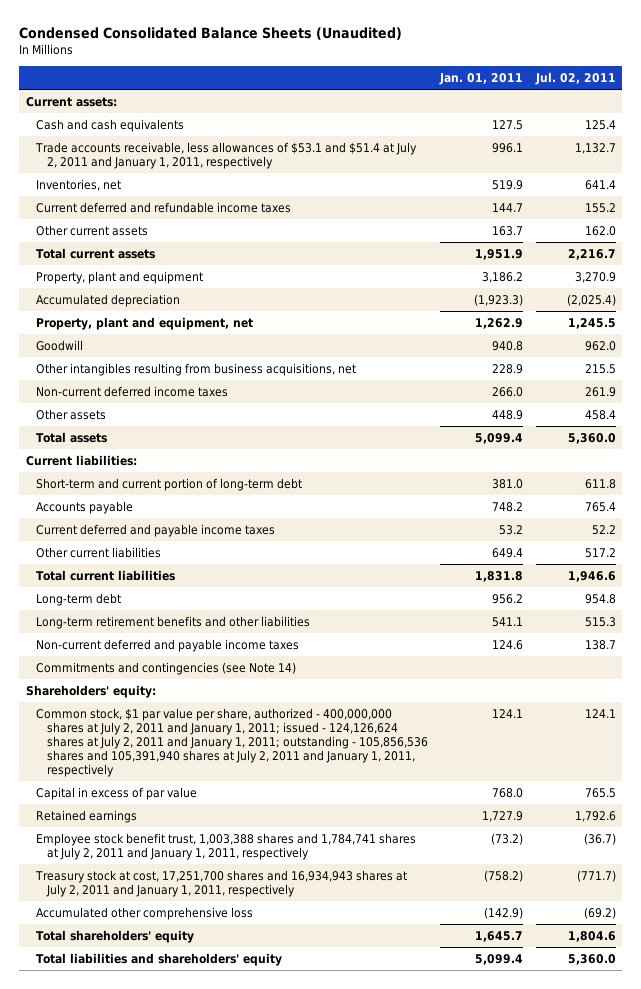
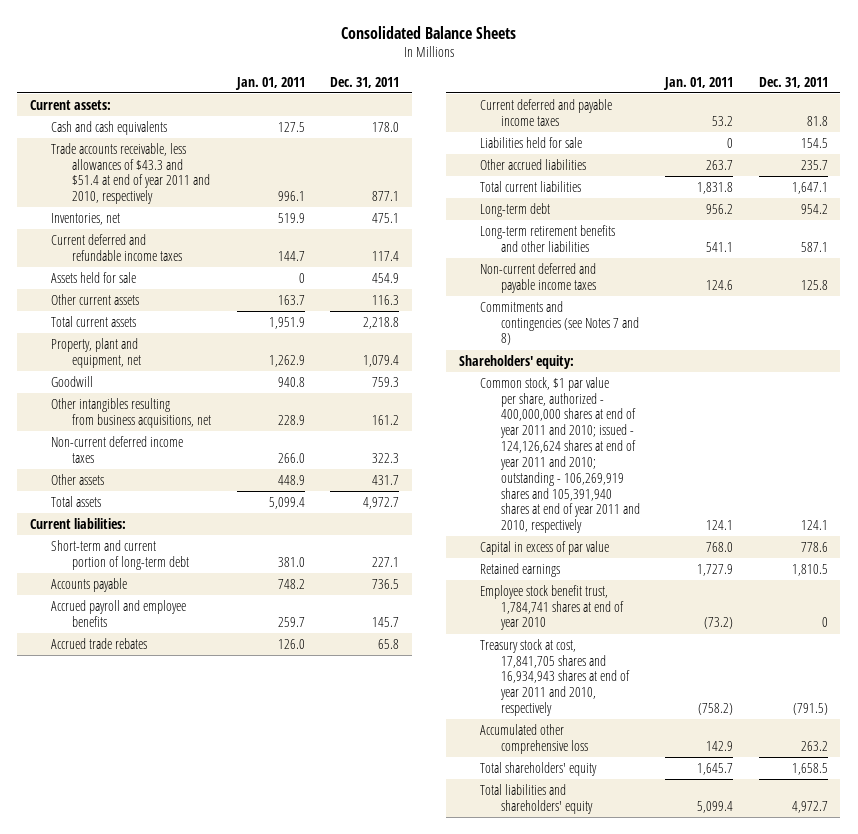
- Condensed Consolidated Balance Sheets (Unaudited)
+ Consolidated Balance Sheets
- | Jan. 01, 2011 | Jul. 02, 2011
+ | Jan. 01, 2011 | Dec. 31, 2011
- Trade accounts receivable, less allowances of $53.1 and $51.4 at July 2, 2011 and January 1, 2011, respectively | 996.1 | 1,132.7
+ Trade accounts receivable, less allowances of $43.3 and $51.4 at end of year 2011 and 2010, respectively | 996.1 | 877.1
+ Assets held for sale | 0 | 454.9
- Property, plant and equipment | 3,186.2 | 3,270.9
- Accumulated depreciation | (1,923.3) | (2,025.4)
+ Accrued payroll and employee benefits | 259.7 | 145.7
+ Accrued trade rebates | 126.0 | 65.8
- Other current liabilities | 649.4 | 517.2
+ Liabilities held for sale | 0 | 154.5
+ Other accrued liabilities | 263.7 | 235.7
- Commitments and contingencies (see Note 14)
+ Commitments and contingencies (see Notes 7 and 8)
- Common stock, $1 par value per share, authorized - 400,000,000 shares at July 2, 2011 and January 1, 2011; issued - 124,126,624 shares at July 2, 2011 and January 1, 2011; outstanding - 105,856,536 shares and 105,391,940 shares at July 2, 2011 and January 1, 2011, respectively | 124.1 | 124.1
+ Common stock, $1 par value per share, authorized - 400,000,000 shares at end of year 2011 and 2010; issued - 124,126,624 shares at end of year 2011 and 2010; outstanding - 106,269,919 shares and 105,391,940 shares at end of year 2011 and 2010, respectively | 124.1 | 124.1
- Employee stock benefit trust, 1,003,388 shares and 1,784,741 shares at July 2, 2011 and January 1, 2011, respectively | (73.2) | (36.7)
- Treasury stock at cost, 17,251,700 shares and 16,934,943 shares at July 2, 2011 and January 1, 2011, respectively | (758.2) | (771.7)
- Accumulated other comprehensive loss | (142.9) | (69.2)
+ Employee stock benefit trust, 1,784,741 shares at end of year 2010 | (73.2) | 0
+ Treasury stock at cost, 17,841,705 shares and 16,934,943 shares at end of year 2011 and 2010, respectively | (758.2) | (791.5)
+ Accumulated other comprehensive loss | 142.9 | 263.2

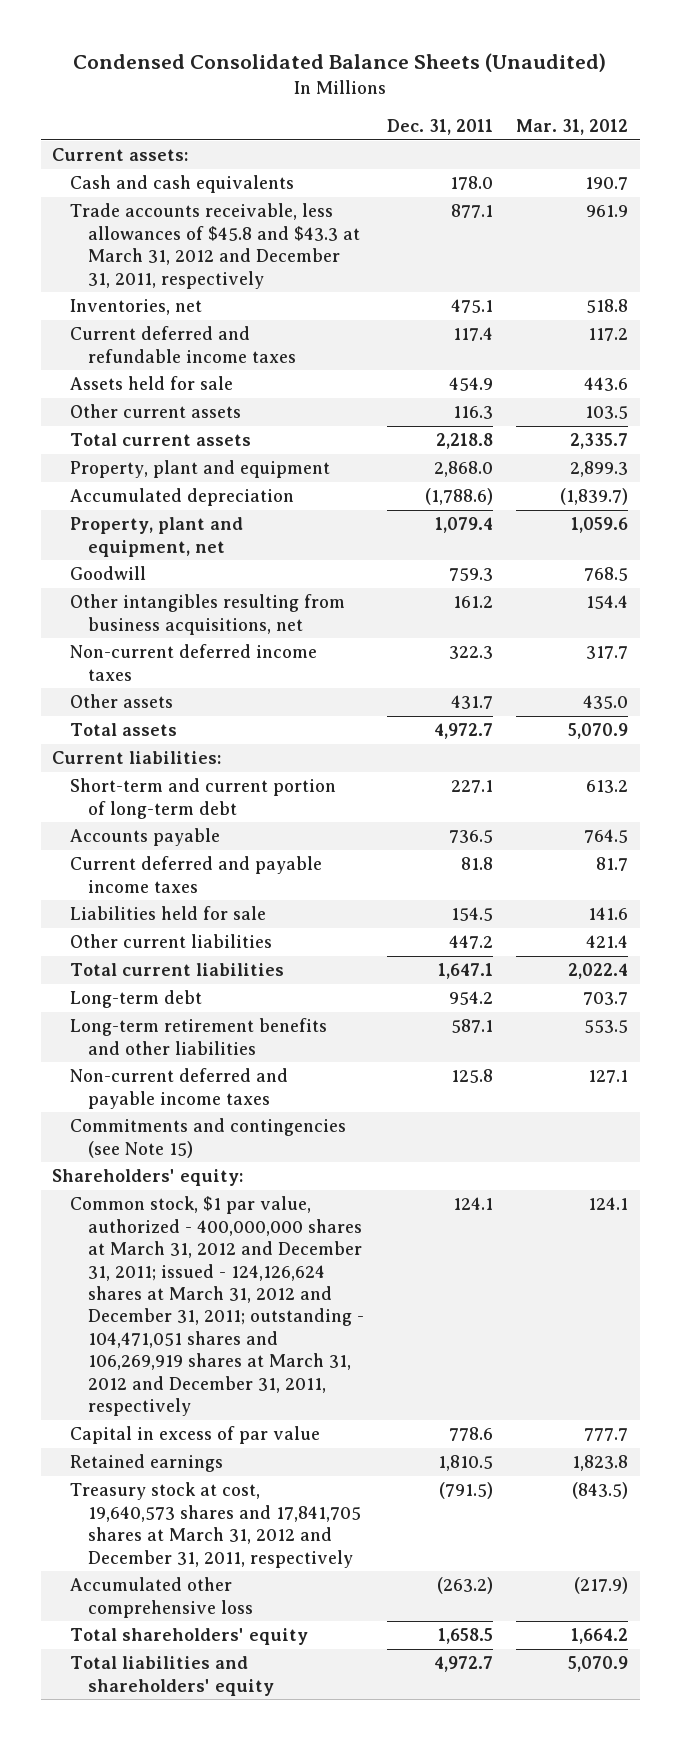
- Consolidated Balance Sheets
+ Condensed Consolidated Balance Sheets (Unaudited)
- | Jan. 01, 2011 | Dec. 31, 2011
+ | Dec. 31, 2011 | Mar. 31, 2012
- Trade accounts receivable, less allowances of $43.3 and $51.4 at end of year 2011 and 2010, respectively | 996.1 | 877.1
+ Trade accounts receivable, less allowances of $45.8 and $43.3 at March 31, 2012 and December 31, 2011, respectively | 877.1 | 961.9
+ Property, plant and equipment | 2,868.0 | 2,899.3
+ Accumulated depreciation | (1,788.6) | (1,839.7)
- Accrued payroll and employee benefits | 259.7 | 145.7
- Accrued trade rebates | 126.0 | 65.8
- Other accrued liabilities | 263.7 | 235.7
+ Other current liabilities | 447.2 | 421.4
- Commitments and contingencies (see Notes 7 and 8)
+ Commitments and contingencies (see Note 15)
- Common stock, $1 par value per share, authorized - 400,000,000 shares at end of year 2011 and 2010; issued - 124,126,624 shares at end of year 2011 and 2010; outstanding - 106,269,919 shares and 105,391,940 shares at end of year 2011 and 2010, respectively | 124.1 | 124.1
+ Common stock, $1 par value, authorized - 400,000,000 shares at March 31, 2012 and December 31, 2011; issued - 124,126,624 shares at March 31, 2012 and December 31, 2011; outstanding - 104,471,051 shares and 106,269,919 shares at March 31, 2012 and December 31, 2011, respectively | 124.1 | 124.1
- Employee stock benefit trust, 1,784,741 shares at end of year 2010 | (73.2) | 0
- Treasury stock at cost, 17,841,705 shares and 16,934,943 shares at end of year 2011 and 2010, respectively | (758.2) | (791.5)
- Accumulated other comprehensive loss | 142.9 | 263.2
+ Treasury stock at cost, 19,640,573 shares and 17,841,705 shares at March 31, 2012 and December 31, 2011, respectively | (791.5) | (843.5)
+ Accumulated other comprehensive loss | (263.2) | (217.9)

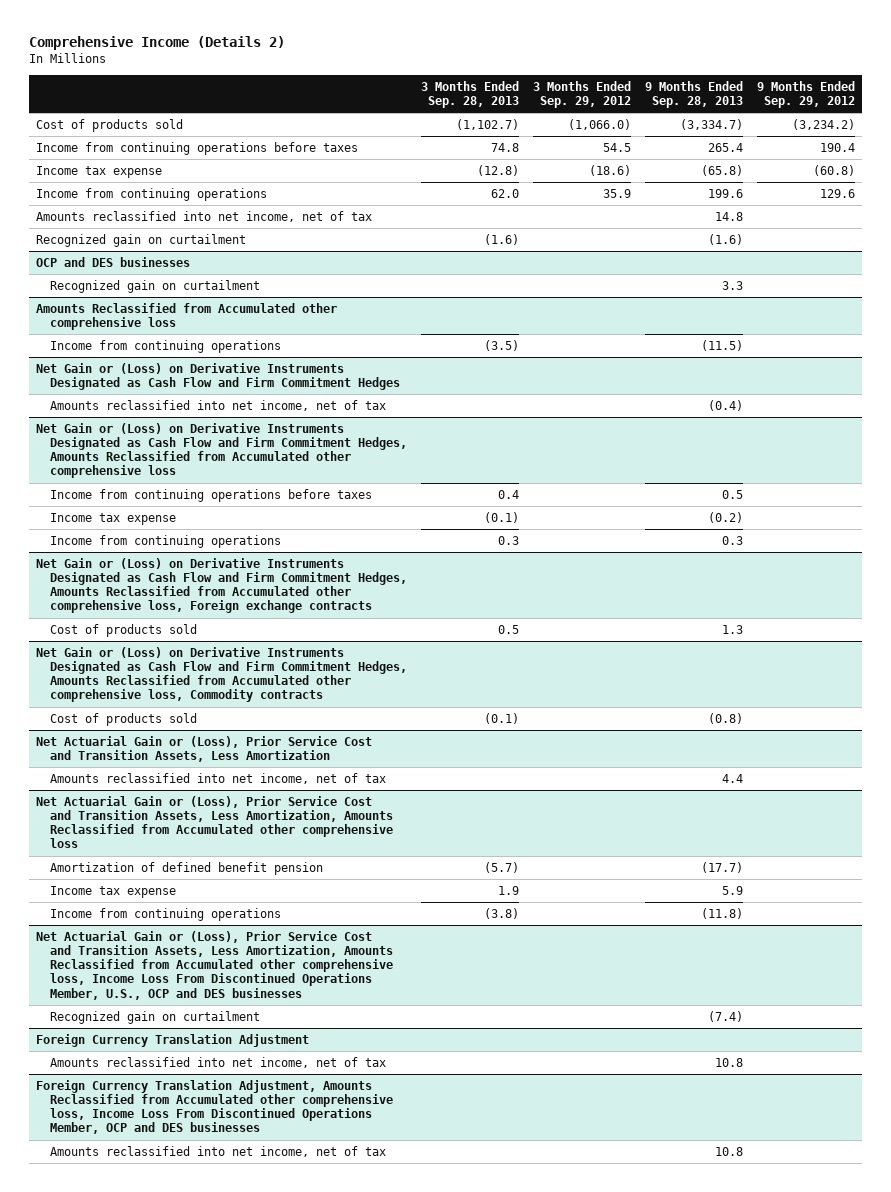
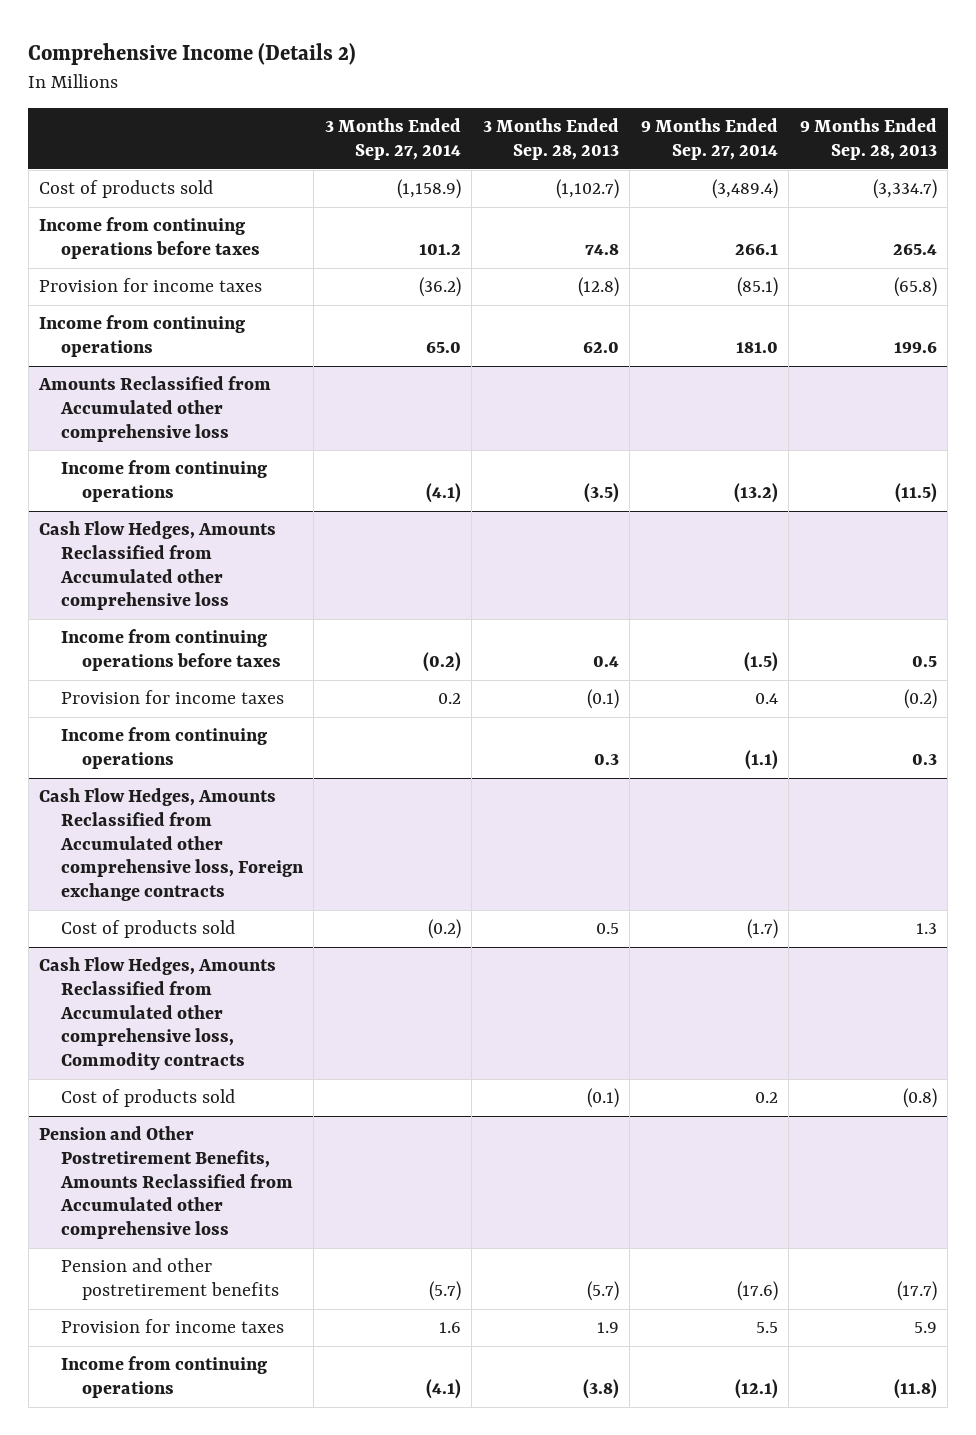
- | 3 Months Ended Sep. 28, 2013 | 3 Months Ended Sep. 29, 2012 | 9 Months Ended Sep. 28, 2013 | 9 Months Ended Sep. 29, 2012
+ | 3 Months Ended Sep. 27, 2014 | 3 Months Ended Sep. 28, 2013 | 9 Months Ended Sep. 27, 2014 | 9 Months Ended Sep. 28, 2013
- Income tax expense | (12.8) | (18.6) | (65.8) | (60.8)
+ Provision for income taxes | (36.2) | (12.8) | (85.1) | (65.8)
- Amounts reclassified into net income, net of tax | | | 14.8 |
- Recognized gain on curtailment | (1.6) | | (1.6) |
- OCP and DES businesses
- Recognized gain on curtailment | | | 3.3 |
- Net Gain or (Loss) on Derivative Instruments Designated as Cash Flow and Firm Commitment Hedges
- Amounts reclassified into net income, net of tax | | | (0.4) |
- Net Gain or (Loss) on Derivative Instruments Designated as Cash Flow and Firm Commitment Hedges, Amounts Reclassified from Accumulated other comprehensive loss
+ Cash Flow Hedges, Amounts Reclassified from Accumulated other comprehensive loss
- Income tax expense | (0.1) | | (0.2) |
+ Provision for income taxes | 0.2 | (0.1) | 0.4 | (0.2)
- Net Gain or (Loss) on Derivative Instruments Designated as Cash Flow and Firm Commitment Hedges, Amounts Reclassified from Accumulated other comprehensive loss, Foreign exchange contracts
+ Cash Flow Hedges, Amounts Reclassified from Accumulated other comprehensive loss, Foreign exchange contracts
- Net Gain or (Loss) on Derivative Instruments Designated as Cash Flow and Firm Commitment Hedges, Amounts Reclassified from Accumulated other comprehensive loss, Commodity contracts
+ Cash Flow Hedges, Amounts Reclassified from Accumulated other comprehensive loss, Commodity contracts
- Net Actuarial Gain or (Loss), Prior Service Cost and Transition Assets, Less Amortization
- Amounts reclassified into net income, net of tax | | | 4.4 |
- Net Actuarial Gain or (Loss), Prior Service Cost and Transition Assets, Less Amortization, Amounts Reclassified from Accumulated other comprehensive loss
- Amortization of defined benefit pension | (5.7) | | (17.7) |
- Income tax expense | 1.9 | | 5.9 |
+ Pension and Other Postretirement Benefits, Amounts Reclassified from Accumulated other comprehensive loss
+ Pension and other postretirement benefits | (5.7) | (5.7) | (17.6) | (17.7)
+ Provision for income taxes | 1.6 | 1.9 | 5.5 | 5.9
- Net Actuarial Gain or (Loss), Prior Service Cost and Transition Assets, Less Amortization, Amounts Reclassified from Accumulated other comprehensive loss, Income Loss From Discontinued Operations Member, U.S., OCP and DES businesses
- Recognized gain on curtailment | | | (7.4) |
- Foreign Currency Translation Adjustment
- Amounts reclassified into net income, net of tax | | | 10.8 |
- Foreign Currency Translation Adjustment, Amounts Reclassified from Accumulated other comprehensive loss, Income Loss From Discontinued Operations Member, OCP and DES businesses
- Amounts reclassified into net income, net of tax | | | 10.8 |

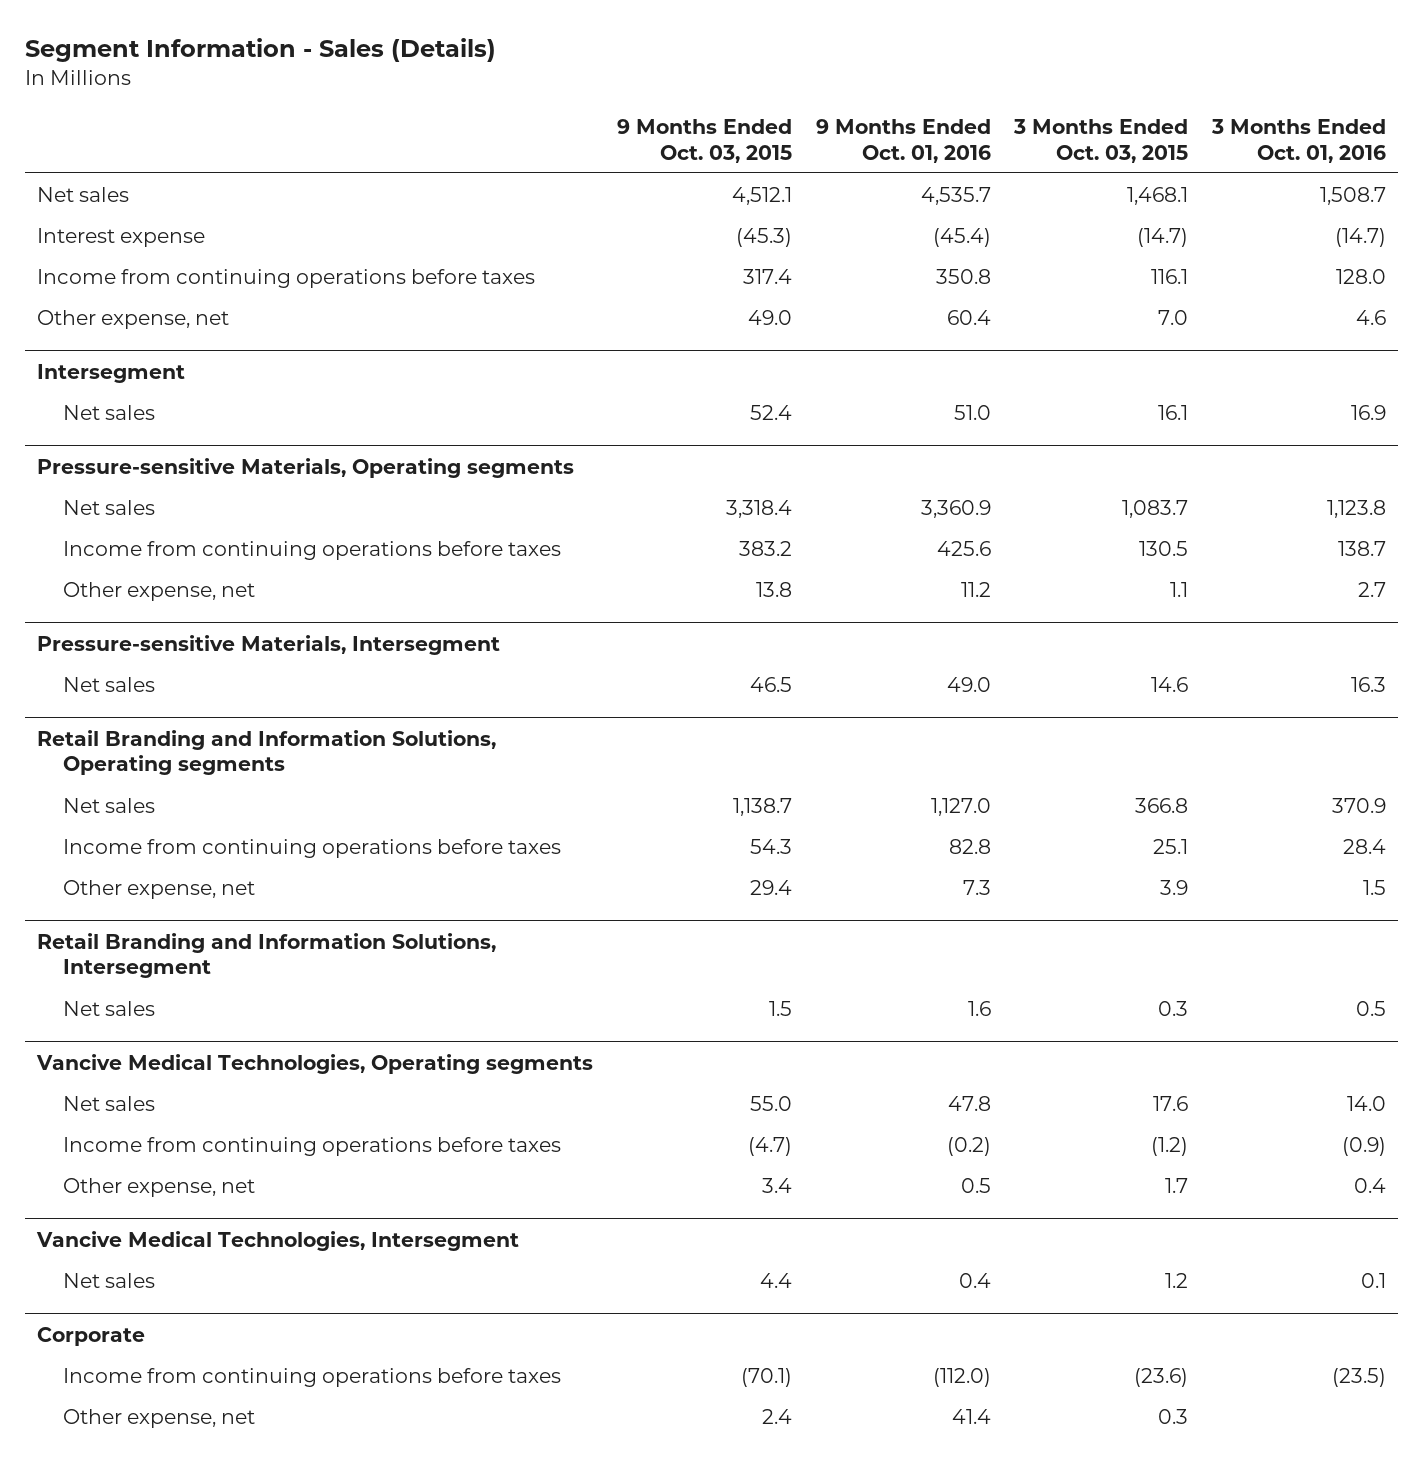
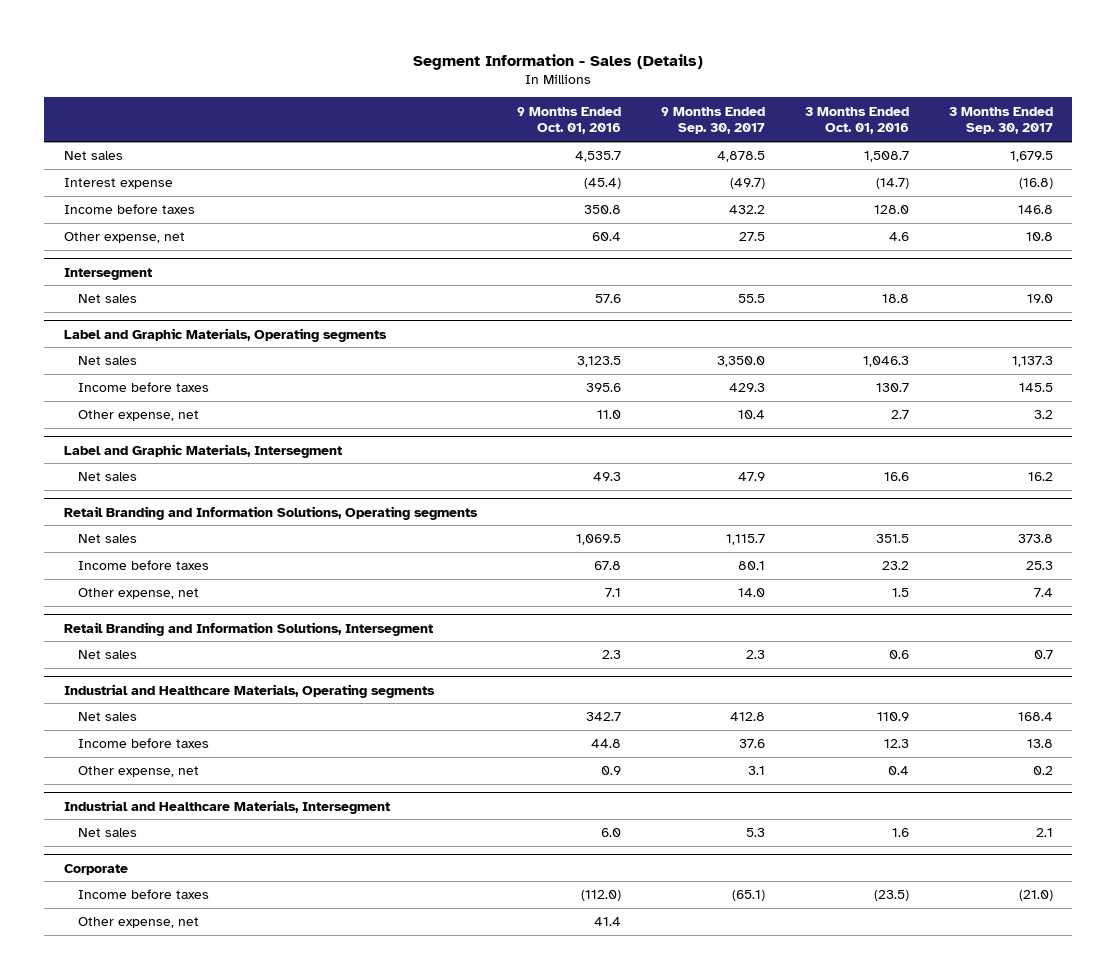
- | 9 Months Ended Oct. 03, 2015 | 9 Months Ended Oct. 01, 2016 | 3 Months Ended Oct. 03, 2015 | 3 Months Ended Oct. 01, 2016
+ | 9 Months Ended Oct. 01, 2016 | 9 Months Ended Sep. 30, 2017 | 3 Months Ended Oct. 01, 2016 | 3 Months Ended Sep. 30, 2017
- Income from continuing operations before taxes | 317.4 | 350.8 | 116.1 | 128.0
+ Income before taxes | 350.8 | 432.2 | 128.0 | 146.8
@ Intersegment
- Net sales | 52.4 | 51.0 | 16.1 | 16.9
- Pressure-sensitive Materials, Operating segments
- Net sales | 3,318.4 | 3,360.9 | 1,083.7 | 1,123.8
- Income from continuing operations before taxes | 383.2 | 425.6 | 130.5 | 138.7
- Other expense, net | 13.8 | 11.2 | 1.1 | 2.7
- Pressure-sensitive Materials, Intersegment
- Net sales | 46.5 | 49.0 | 14.6 | 16.3
@ Intersegment
+ Net sales | 57.6 | 55.5 | 18.8 | 19.0
+ Label and Graphic Materials, Operating segments
+ Net sales | 3,123.5 | 3,350.0 | 1,046.3 | 1,137.3
+ Income before taxes | 395.6 | 429.3 | 130.7 | 145.5
+ Other expense, net | 11.0 | 10.4 | 2.7 | 3.2
+ Label and Graphic Materials, Intersegment
+ Net sales | 49.3 | 47.9 | 16.6 | 16.2
@ Retail Branding and Information Solutions, Operating segments
- Net sales | 1,138.7 | 1,127.0 | 366.8 | 370.9
- Income from continuing operations before taxes | 54.3 | 82.8 | 25.1 | 28.4
- Other expense, net | 29.4 | 7.3 | 3.9 | 1.5
+ Net sales | 1,069.5 | 1,115.7 | 351.5 | 373.8
+ Income before taxes | 67.8 | 80.1 | 23.2 | 25.3
+ Other expense, net | 7.1 | 14.0 | 1.5 | 7.4
@ Retail Branding and Information Solutions, Intersegment
- Net sales | 1.5 | 1.6 | 0.3 | 0.5
- Vancive Medical Technologies, Operating segments
- Net sales | 55.0 | 47.8 | 17.6 | 14.0
- Income from continuing operations before taxes | (4.7) | (0.2) | (1.2) | (0.9)
- Other expense, net | 3.4 | 0.5 | 1.7 | 0.4
- Vancive Medical Technologies, Intersegment
- Net sales | 4.4 | 0.4 | 1.2 | 0.1
@ Retail Branding and Information Solutions, Intersegment
+ Net sales | 2.3 | 2.3 | 0.6 | 0.7
+ Industrial and Healthcare Materials, Operating segments
+ Net sales | 342.7 | 412.8 | 110.9 | 168.4
+ Income before taxes | 44.8 | 37.6 | 12.3 | 13.8
+ Other expense, net | 0.9 | 3.1 | 0.4 | 0.2
+ Industrial and Healthcare Materials, Intersegment
+ Net sales | 6.0 | 5.3 | 1.6 | 2.1
@ Corporate
- Income from continuing operations before taxes | (70.1) | (112.0) | (23.6) | (23.5)
+ Income before taxes | (112.0) | (65.1) | (23.5) | (21.0)

